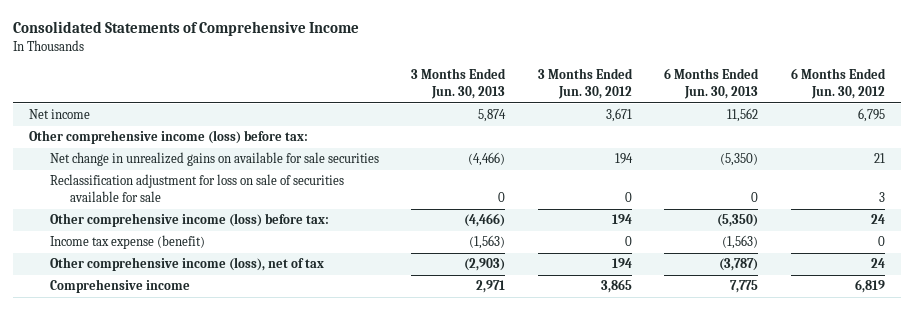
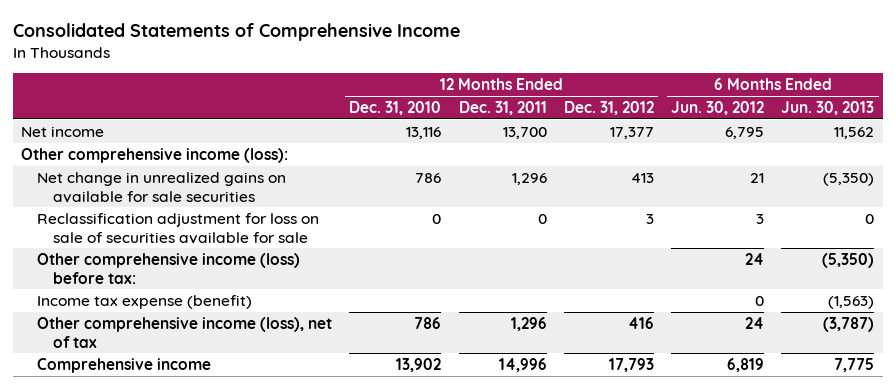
- | 3 Months Ended Jun. 30, 2013 | 3 Months Ended Jun. 30, 2012 | 6 Months Ended Jun. 30, 2013 | 6 Months Ended Jun. 30, 2012
+ | 12 Months Ended Dec. 31, 2010 | 12 Months Ended Dec. 31, 2011 | 12 Months Ended Dec. 31, 2012 | 6 Months Ended Jun. 30, 2012 | 6 Months Ended Jun. 30, 2013
- Other comprehensive income (loss) before tax:
+ Other comprehensive income (loss):

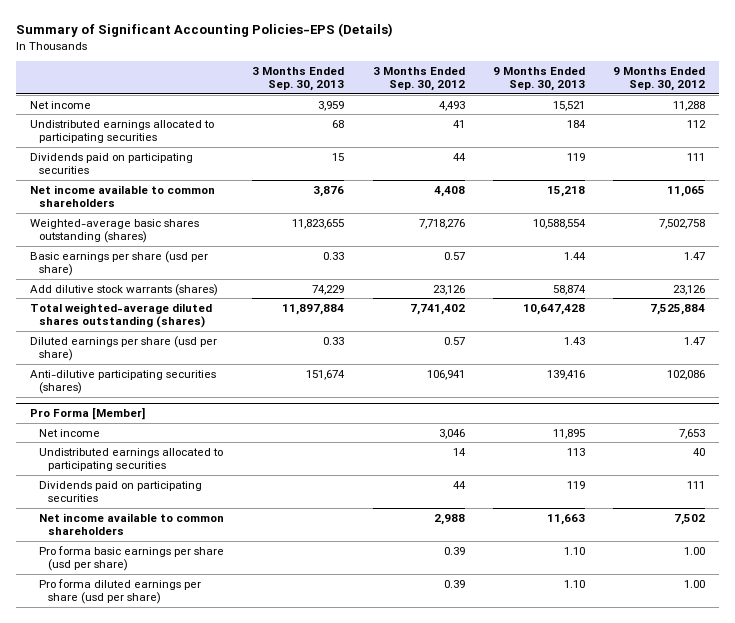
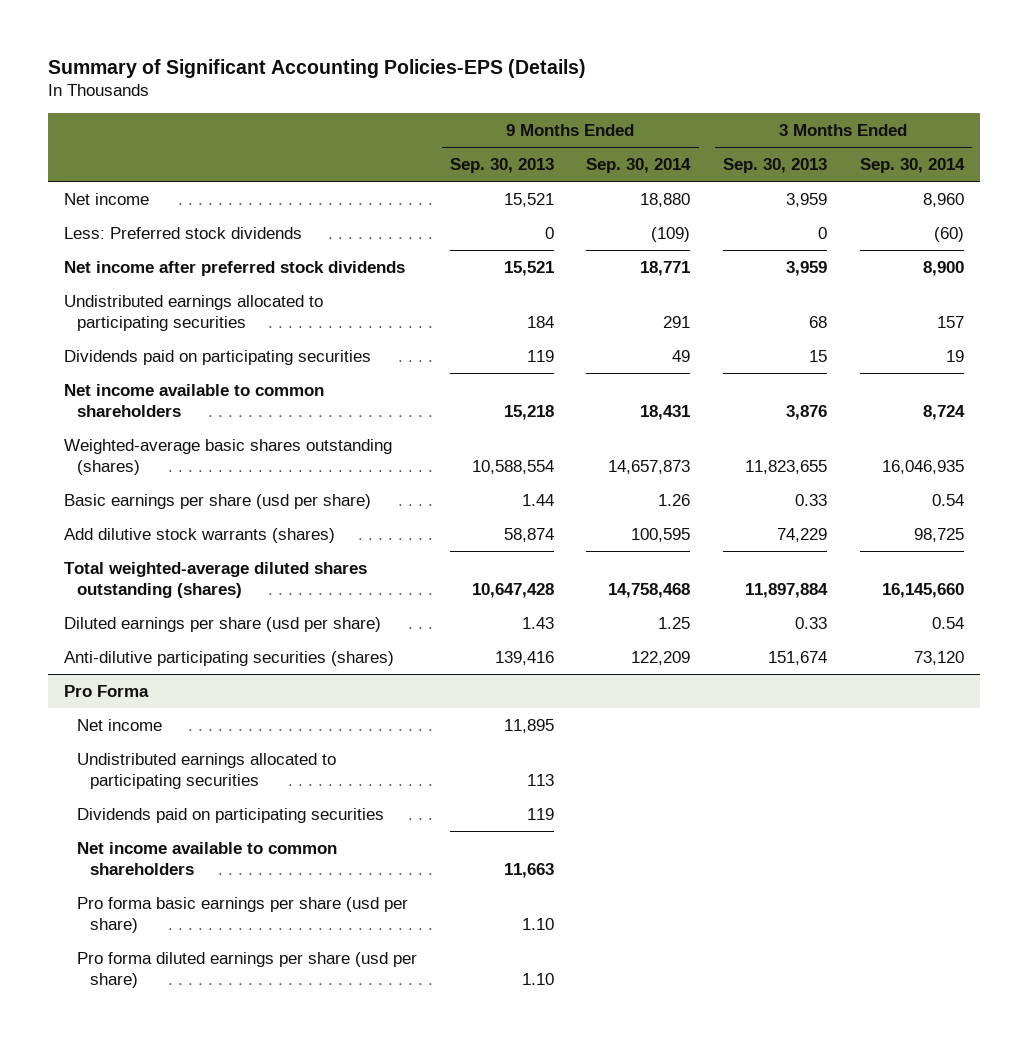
- | 3 Months Ended Sep. 30, 2013 | 3 Months Ended Sep. 30, 2012 | 9 Months Ended Sep. 30, 2013 | 9 Months Ended Sep. 30, 2012
+ | 9 Months Ended Sep. 30, 2013 | 9 Months Ended Sep. 30, 2014 | 3 Months Ended Sep. 30, 2013 | 3 Months Ended Sep. 30, 2014
+ Less: Preferred stock dividends | 0 | (109) | 0 | (60)
+ Net income after preferred stock dividends | 15,521 | 18,771 | 3,959 | 8,900
- Pro Forma [Member]
+ Pro Forma

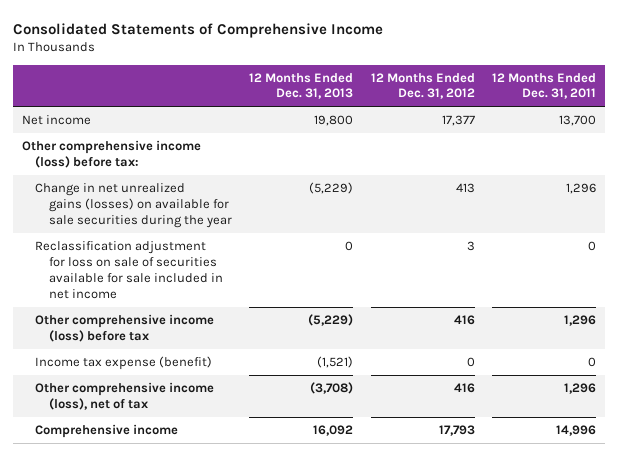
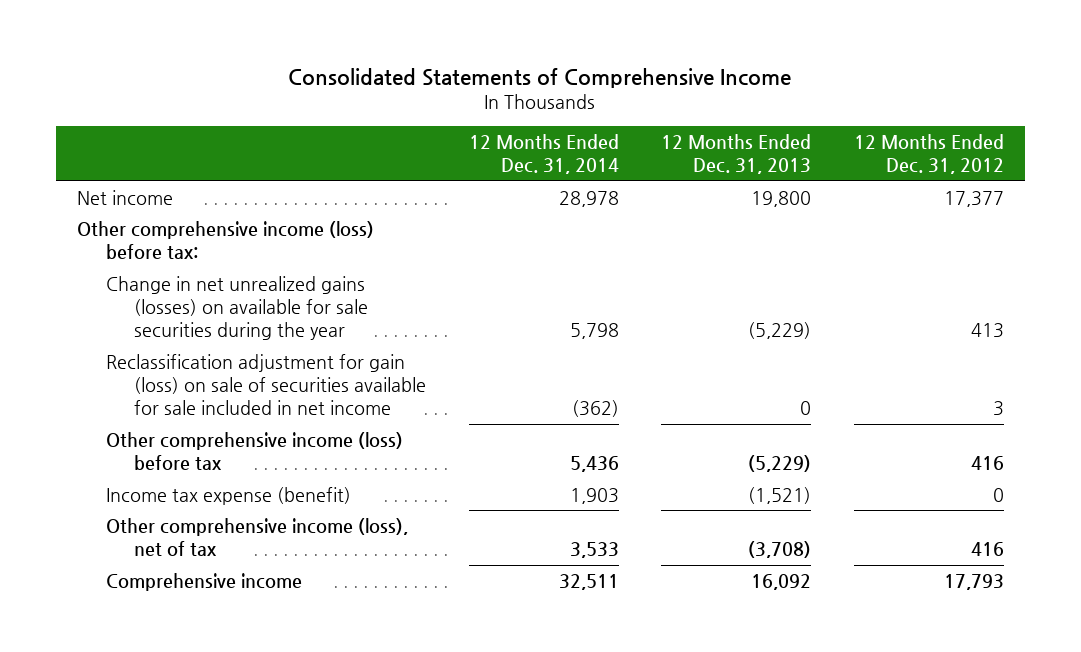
- | 12 Months Ended Dec. 31, 2013 | 12 Months Ended Dec. 31, 2012 | 12 Months Ended Dec. 31, 2011
+ | 12 Months Ended Dec. 31, 2014 | 12 Months Ended Dec. 31, 2013 | 12 Months Ended Dec. 31, 2012
- Reclassification adjustment for loss on sale of securities available for sale included in net income | 0 | 3 | 0
+ Reclassification adjustment for gain (loss) on sale of securities available for sale included in net income | (362) | 0 | 3

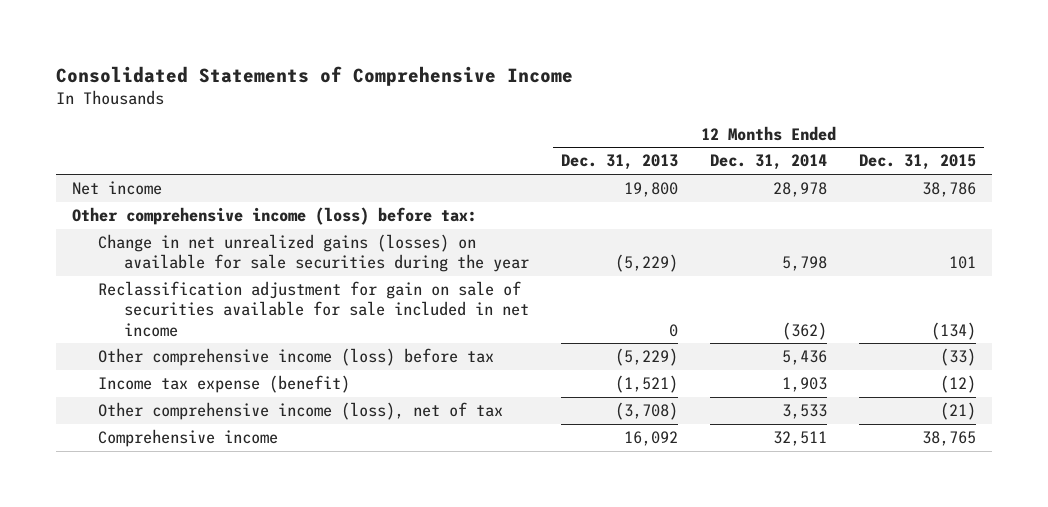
- | 12 Months Ended Dec. 31, 2014 | 12 Months Ended Dec. 31, 2013 | 12 Months Ended Dec. 31, 2012
+ | 12 Months Ended Dec. 31, 2013 | 12 Months Ended Dec. 31, 2014 | 12 Months Ended Dec. 31, 2015
- Reclassification adjustment for gain (loss) on sale of securities available for sale included in net income | (362) | 0 | 3
+ Reclassification adjustment for gain on sale of securities available for sale included in net income | 0 | (362) | (134)

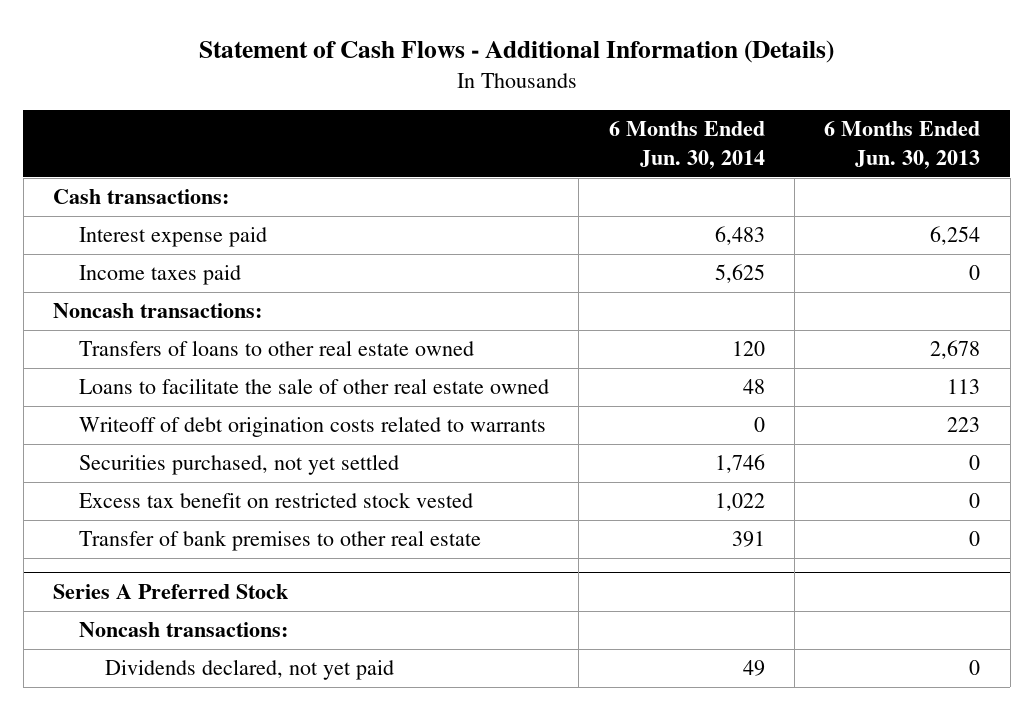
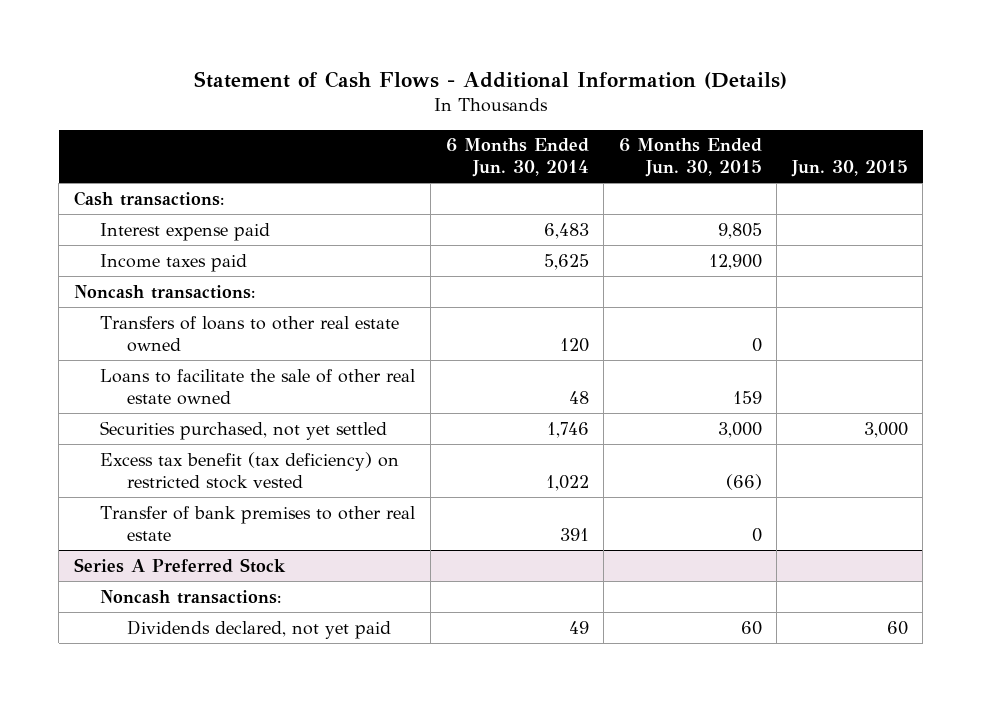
- | 6 Months Ended Jun. 30, 2014 | 6 Months Ended Jun. 30, 2013
+ | 6 Months Ended Jun. 30, 2014 | 6 Months Ended Jun. 30, 2015 | Jun. 30, 2015
- Writeoff of debt origination costs related to warrants | 0 | 223
- Excess tax benefit on restricted stock vested | 1,022 | 0
+ Excess tax benefit (tax deficiency) on restricted stock vested | 1,022 | (66) |

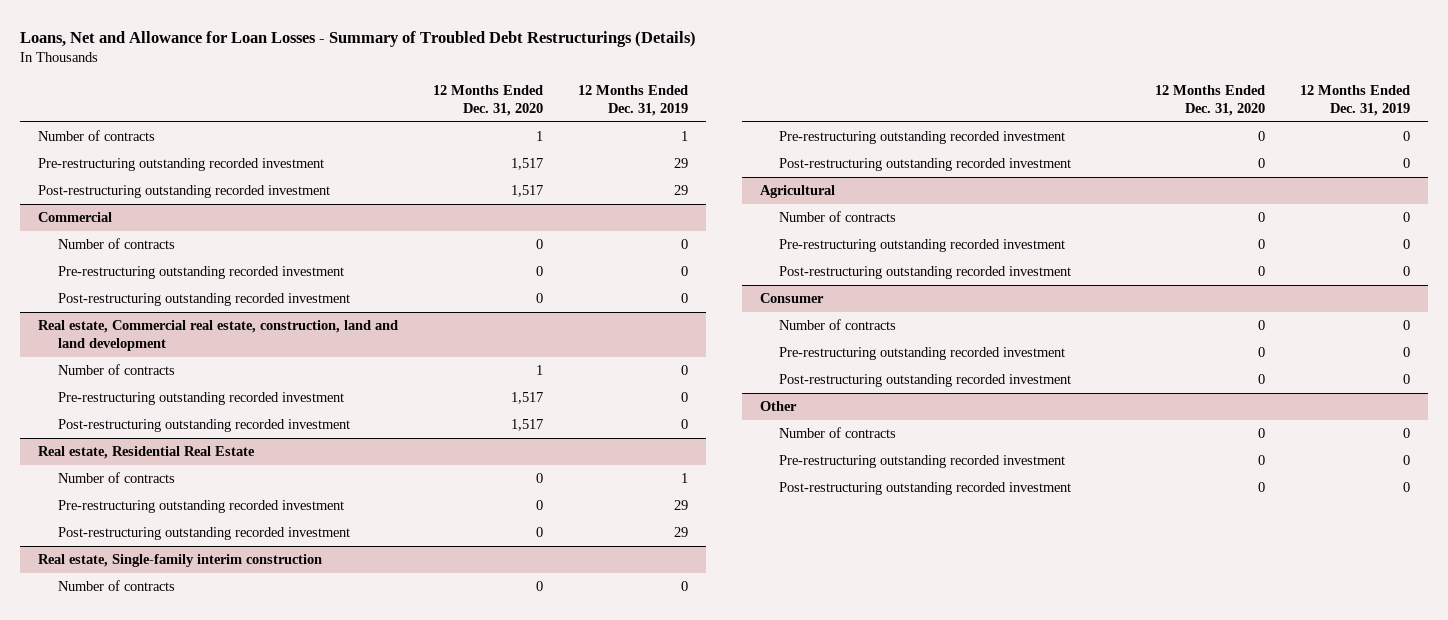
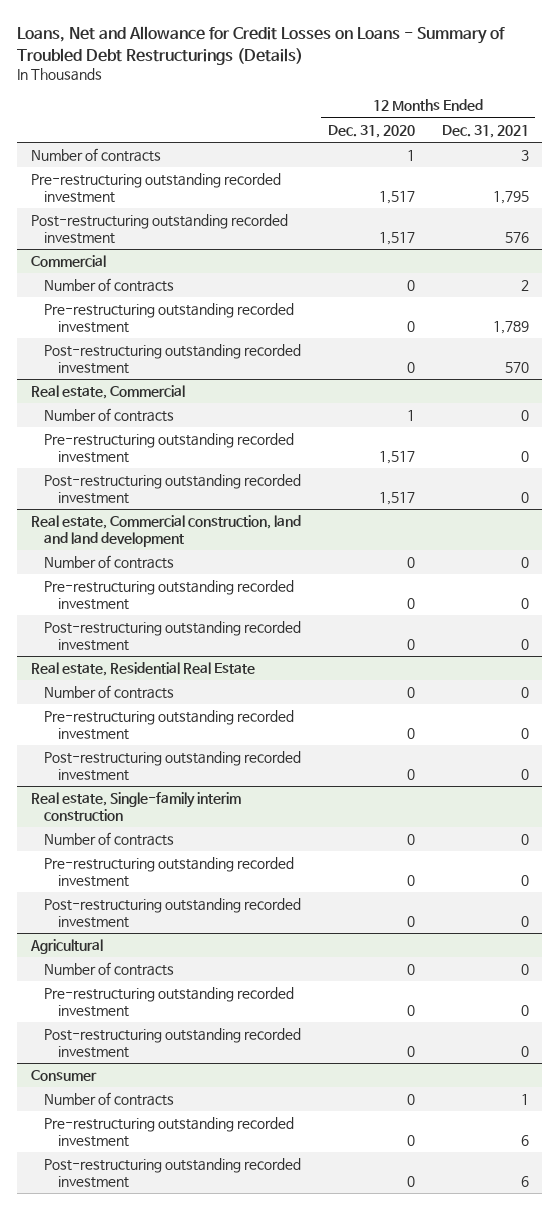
- Loans, Net and Allowance for Loan Losses - Summary of Troubled Debt Restructurings (Details)
+ Loans, Net and Allowance for Credit Losses on Loans - Summary of Troubled Debt Restructurings (Details)
- | 12 Months Ended Dec. 31, 2020 | 12 Months Ended Dec. 31, 2019
+ | 12 Months Ended Dec. 31, 2020 | 12 Months Ended Dec. 31, 2021
- Real estate, Commercial real estate, construction, land and land development
+ Real estate, Commercial
+ Real estate, Commercial construction, land and land development
+ Number of contracts | 0 | 0
+ Pre-restructuring outstanding recorded investment | 0 | 0
+ Post-restructuring outstanding recorded investment | 0 | 0
- Other
- Number of contracts | 0 | 0
- Pre-restructuring outstanding recorded investment | 0 | 0
- Post-restructuring outstanding recorded investment | 0 | 0

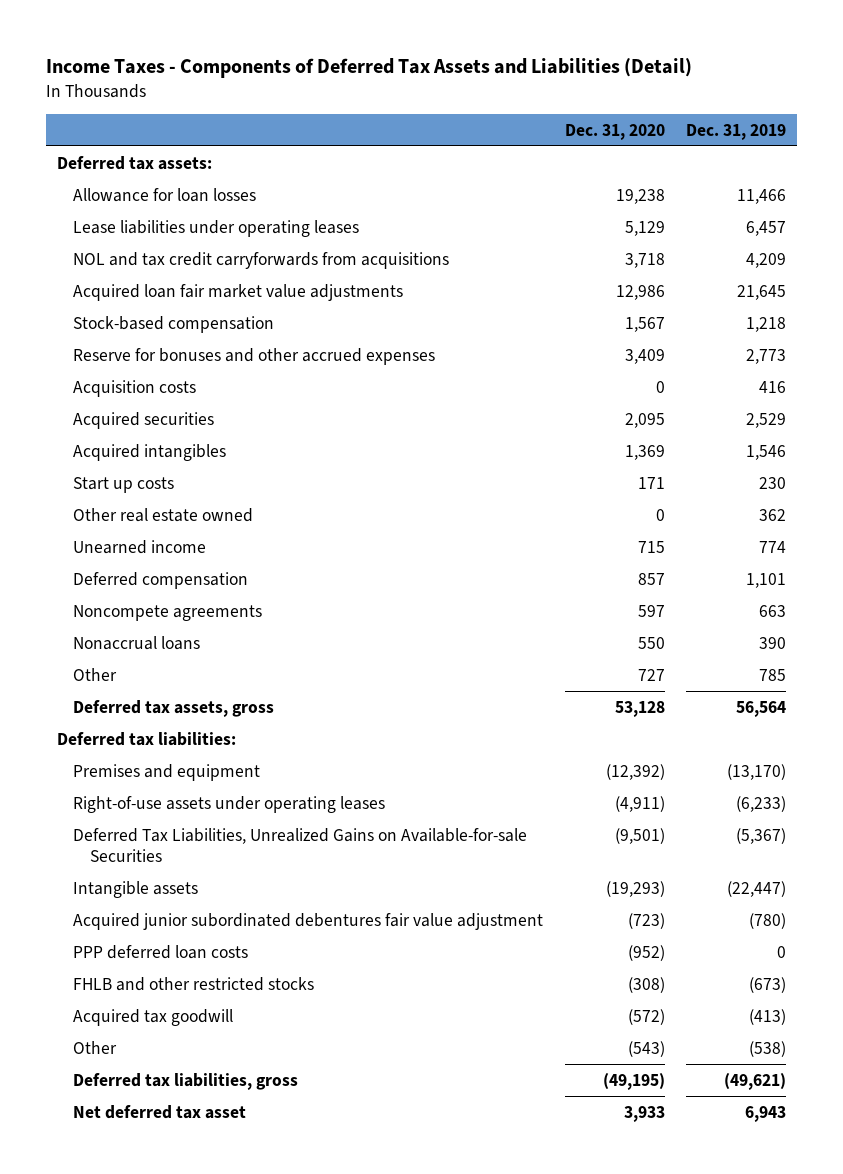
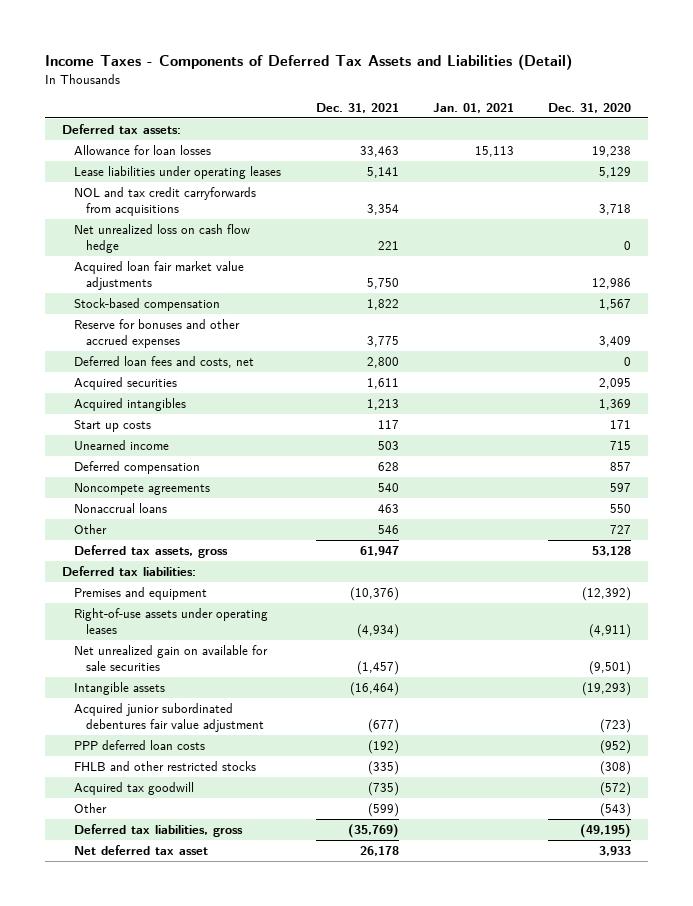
- | Dec. 31, 2020 | Dec. 31, 2019
+ | Dec. 31, 2021 | Jan. 01, 2021 | Dec. 31, 2020
+ Net unrealized loss on cash flow hedge | 221 | | 0
- Acquisition costs | 0 | 416
+ Deferred loan fees and costs, net | 2,800 | | 0
- Other real estate owned | 0 | 362
- Deferred Tax Liabilities, Unrealized Gains on Available-for-sale Securities | (9,501) | (5,367)
+ Net unrealized gain on available for sale securities | (1,457) | | (9,501)

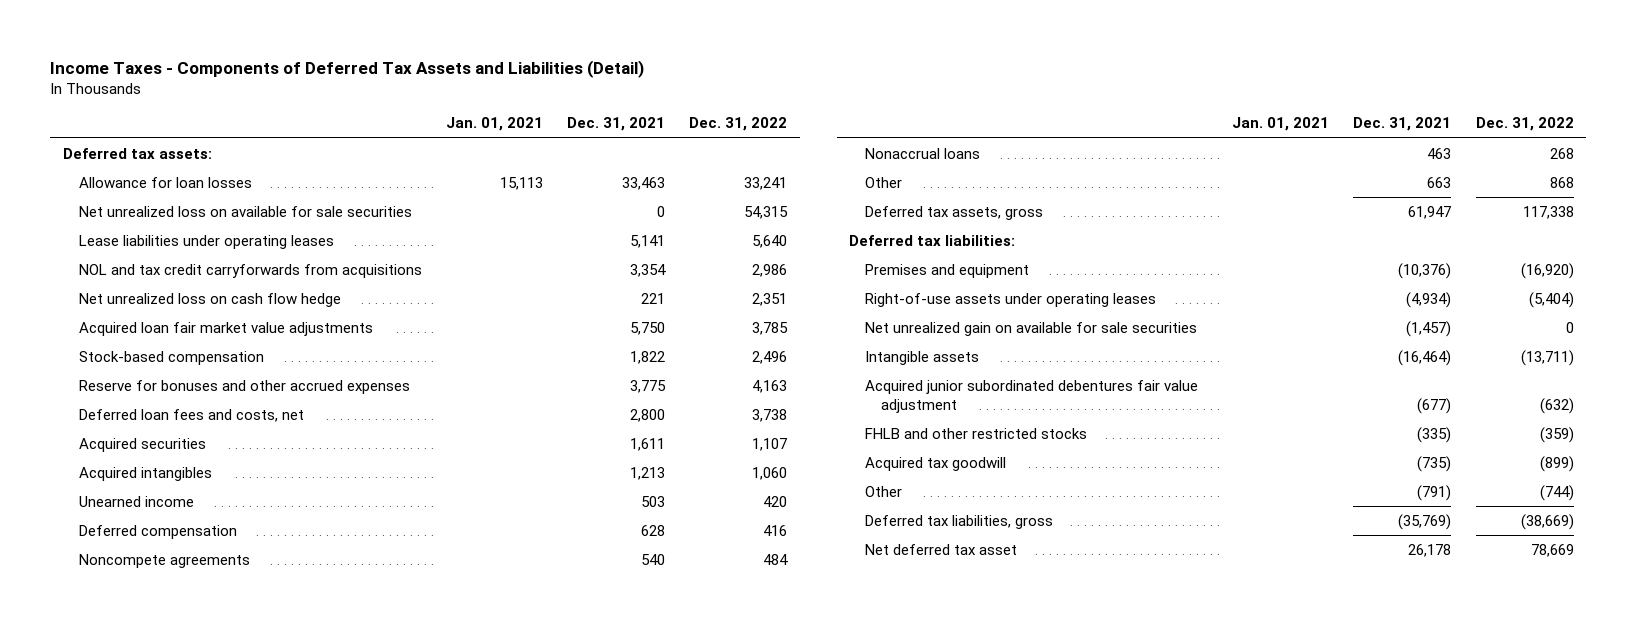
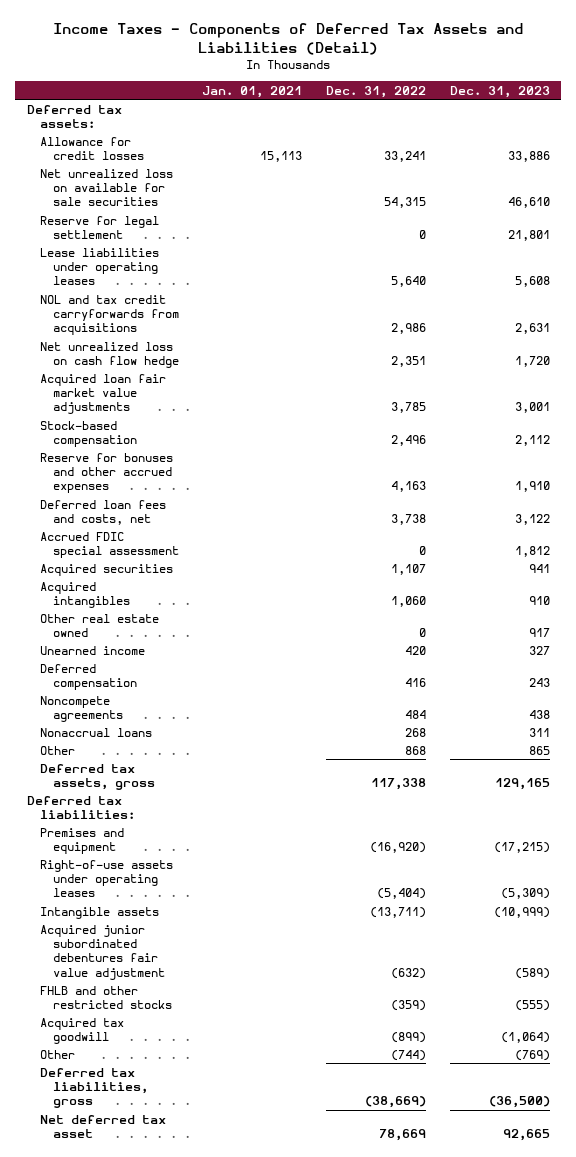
- | Jan. 01, 2021 | Dec. 31, 2021 | Dec. 31, 2022
+ | Jan. 01, 2021 | Dec. 31, 2022 | Dec. 31, 2023
- Allowance for loan losses | 15,113 | 33,463 | 33,241
+ Allowance for credit losses | 15,113 | 33,241 | 33,886
+ Reserve for legal settlement | | 0 | 21,801
+ Accrued FDIC special assessment | | 0 | 1,812
+ Other real estate owned | | 0 | 917
- Net unrealized gain on available for sale securities | | (1,457) | 0

